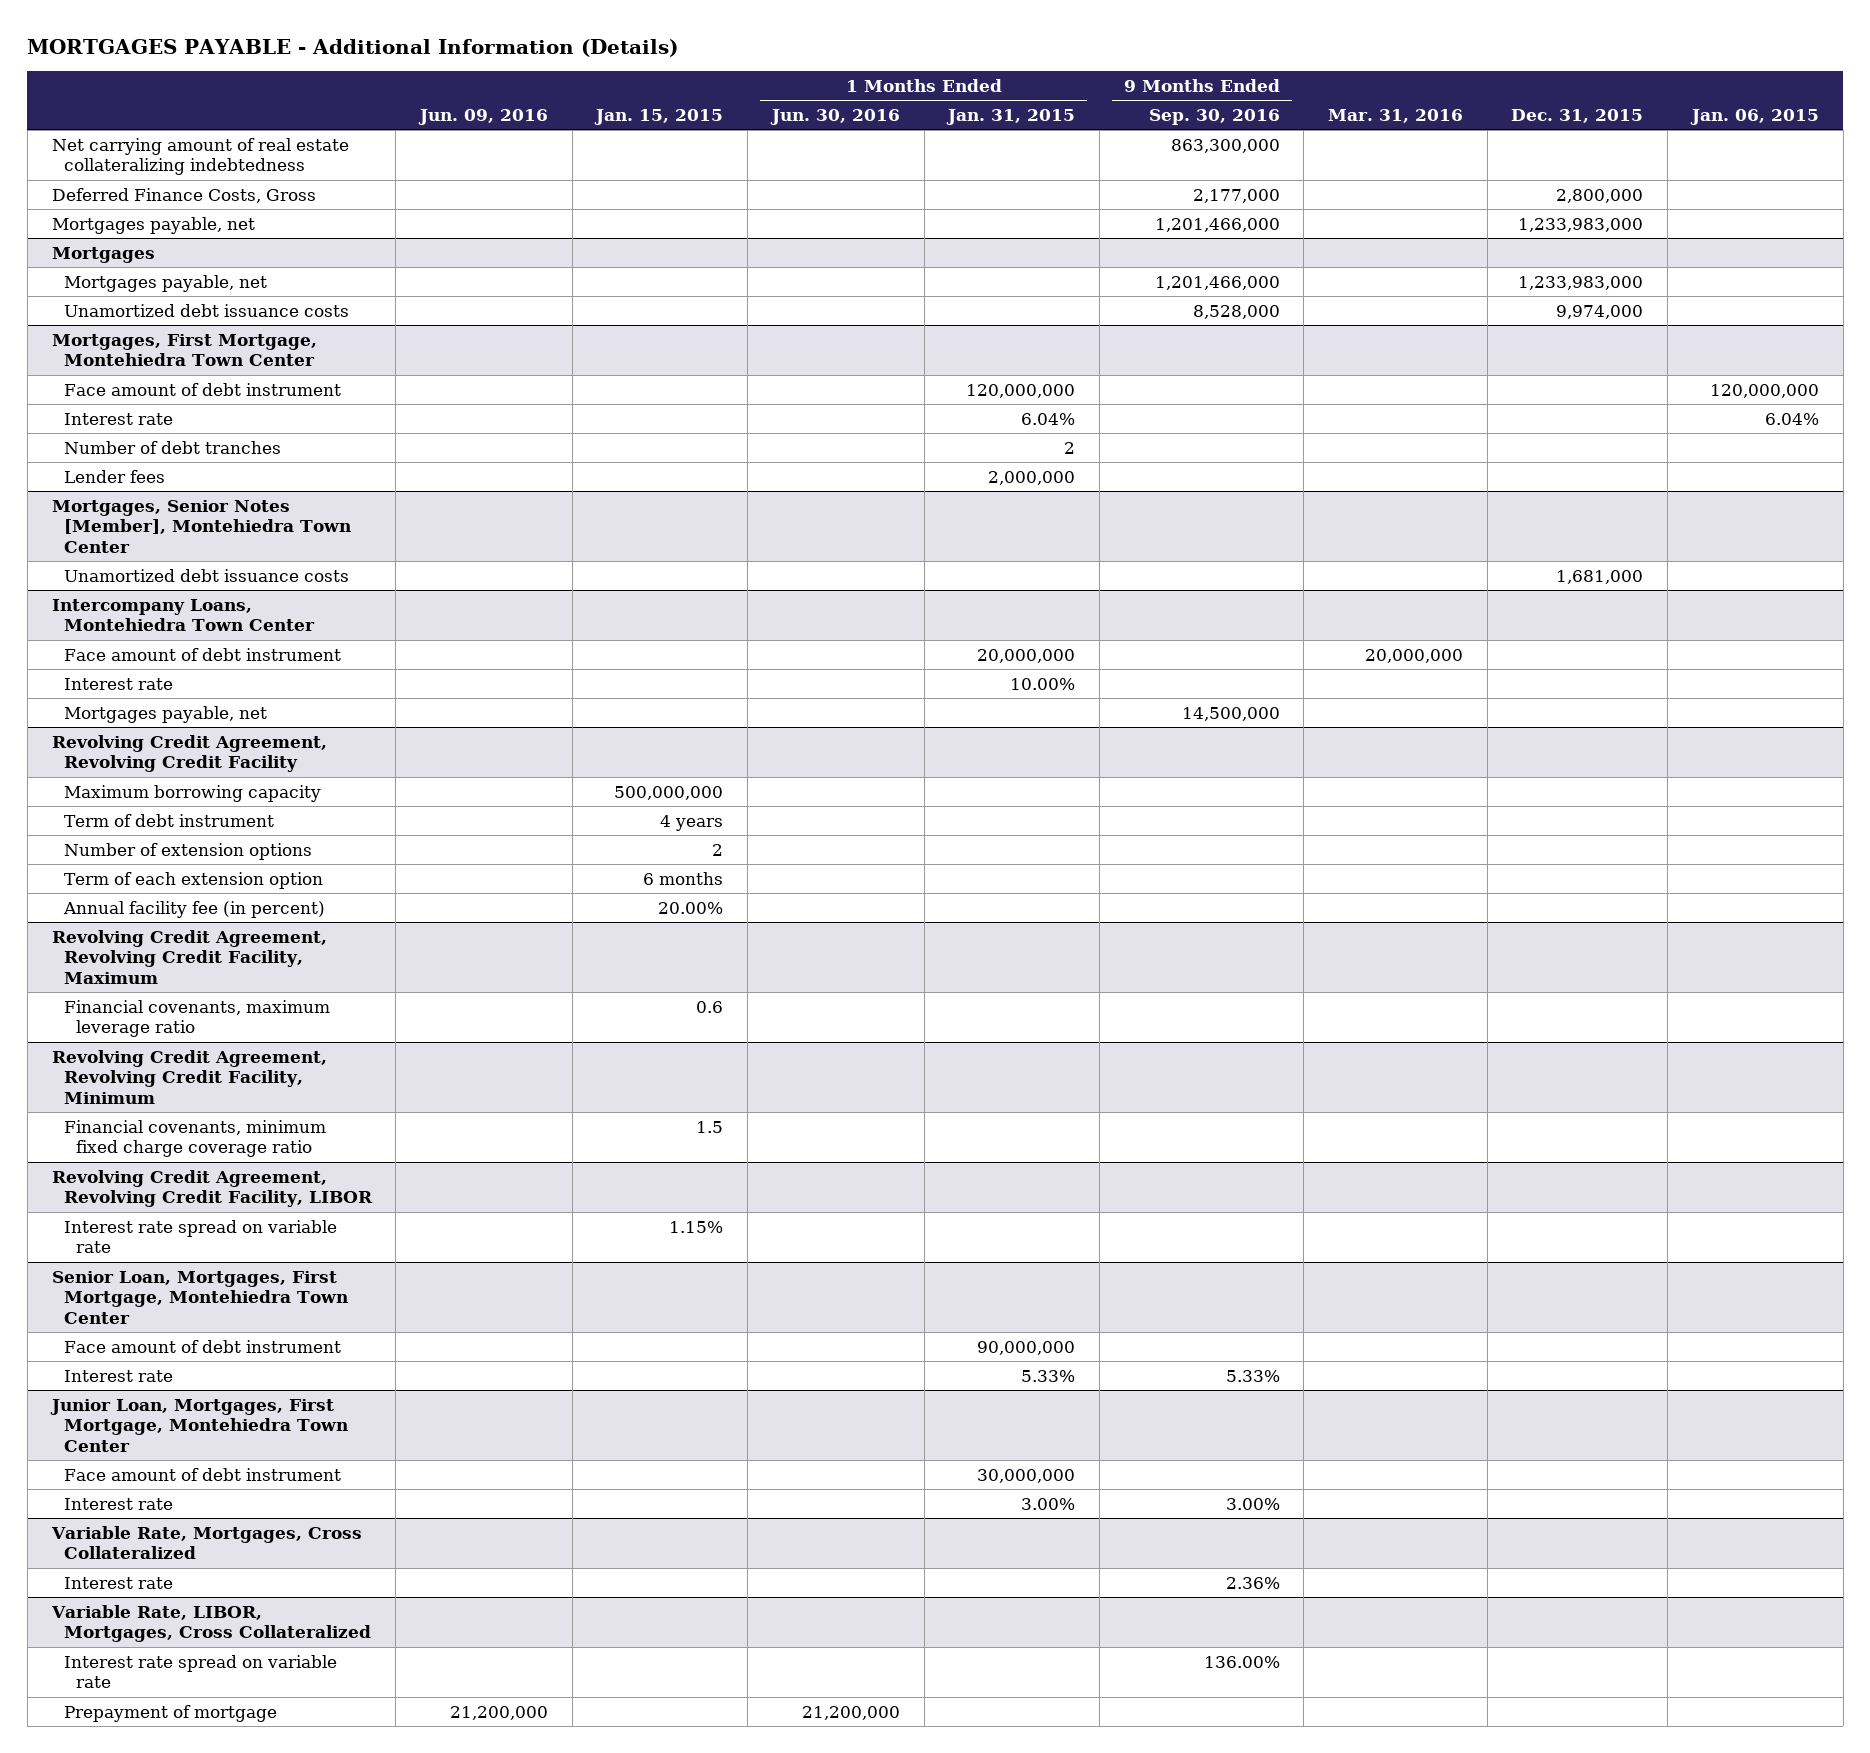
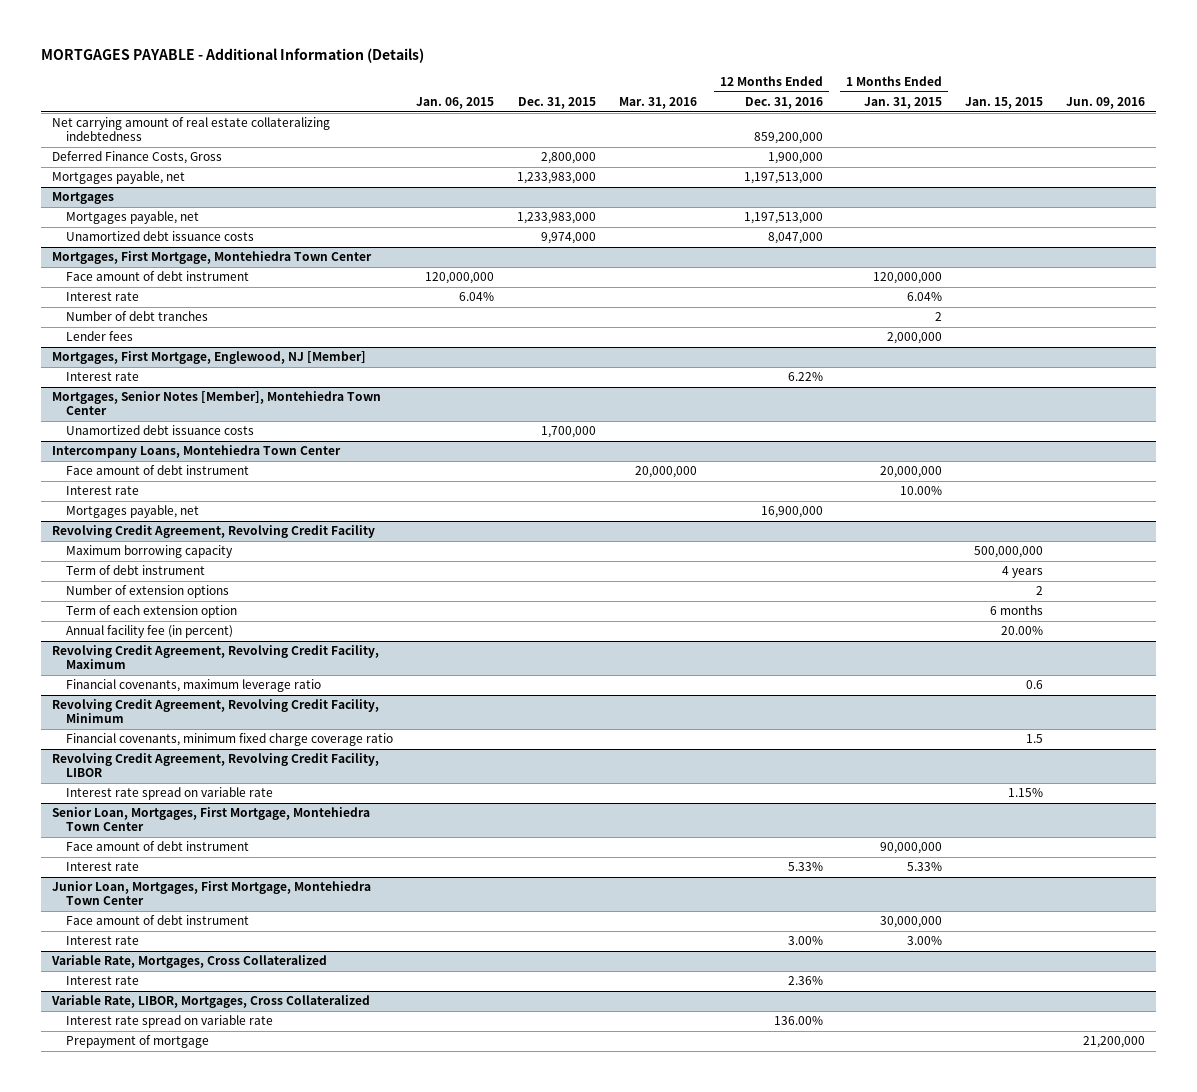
- | Jun. 09, 2016 | Jan. 15, 2015 | 1 Months Ended Jun. 30, 2016 | 1 Months Ended Jan. 31, 2015 | 9 Months Ended Sep. 30, 2016 | Mar. 31, 2016 | Dec. 31, 2015 | Jan. 06, 2015
+ | Jan. 06, 2015 | Dec. 31, 2015 | Mar. 31, 2016 | 12 Months Ended Dec. 31, 2016 | 1 Months Ended Jan. 31, 2015 | Jan. 15, 2015 | Jun. 09, 2016
+ Mortgages, First Mortgage, Englewood, NJ [Member]
+ Interest rate | | | | 6.22% | | |
@ Mortgages, Senior Notes [Member], Montehiedra Town Center
- Unamortized debt issuance costs | | | | | | | 1,681,000 |
+ Unamortized debt issuance costs | | 1,700,000 | | | | |

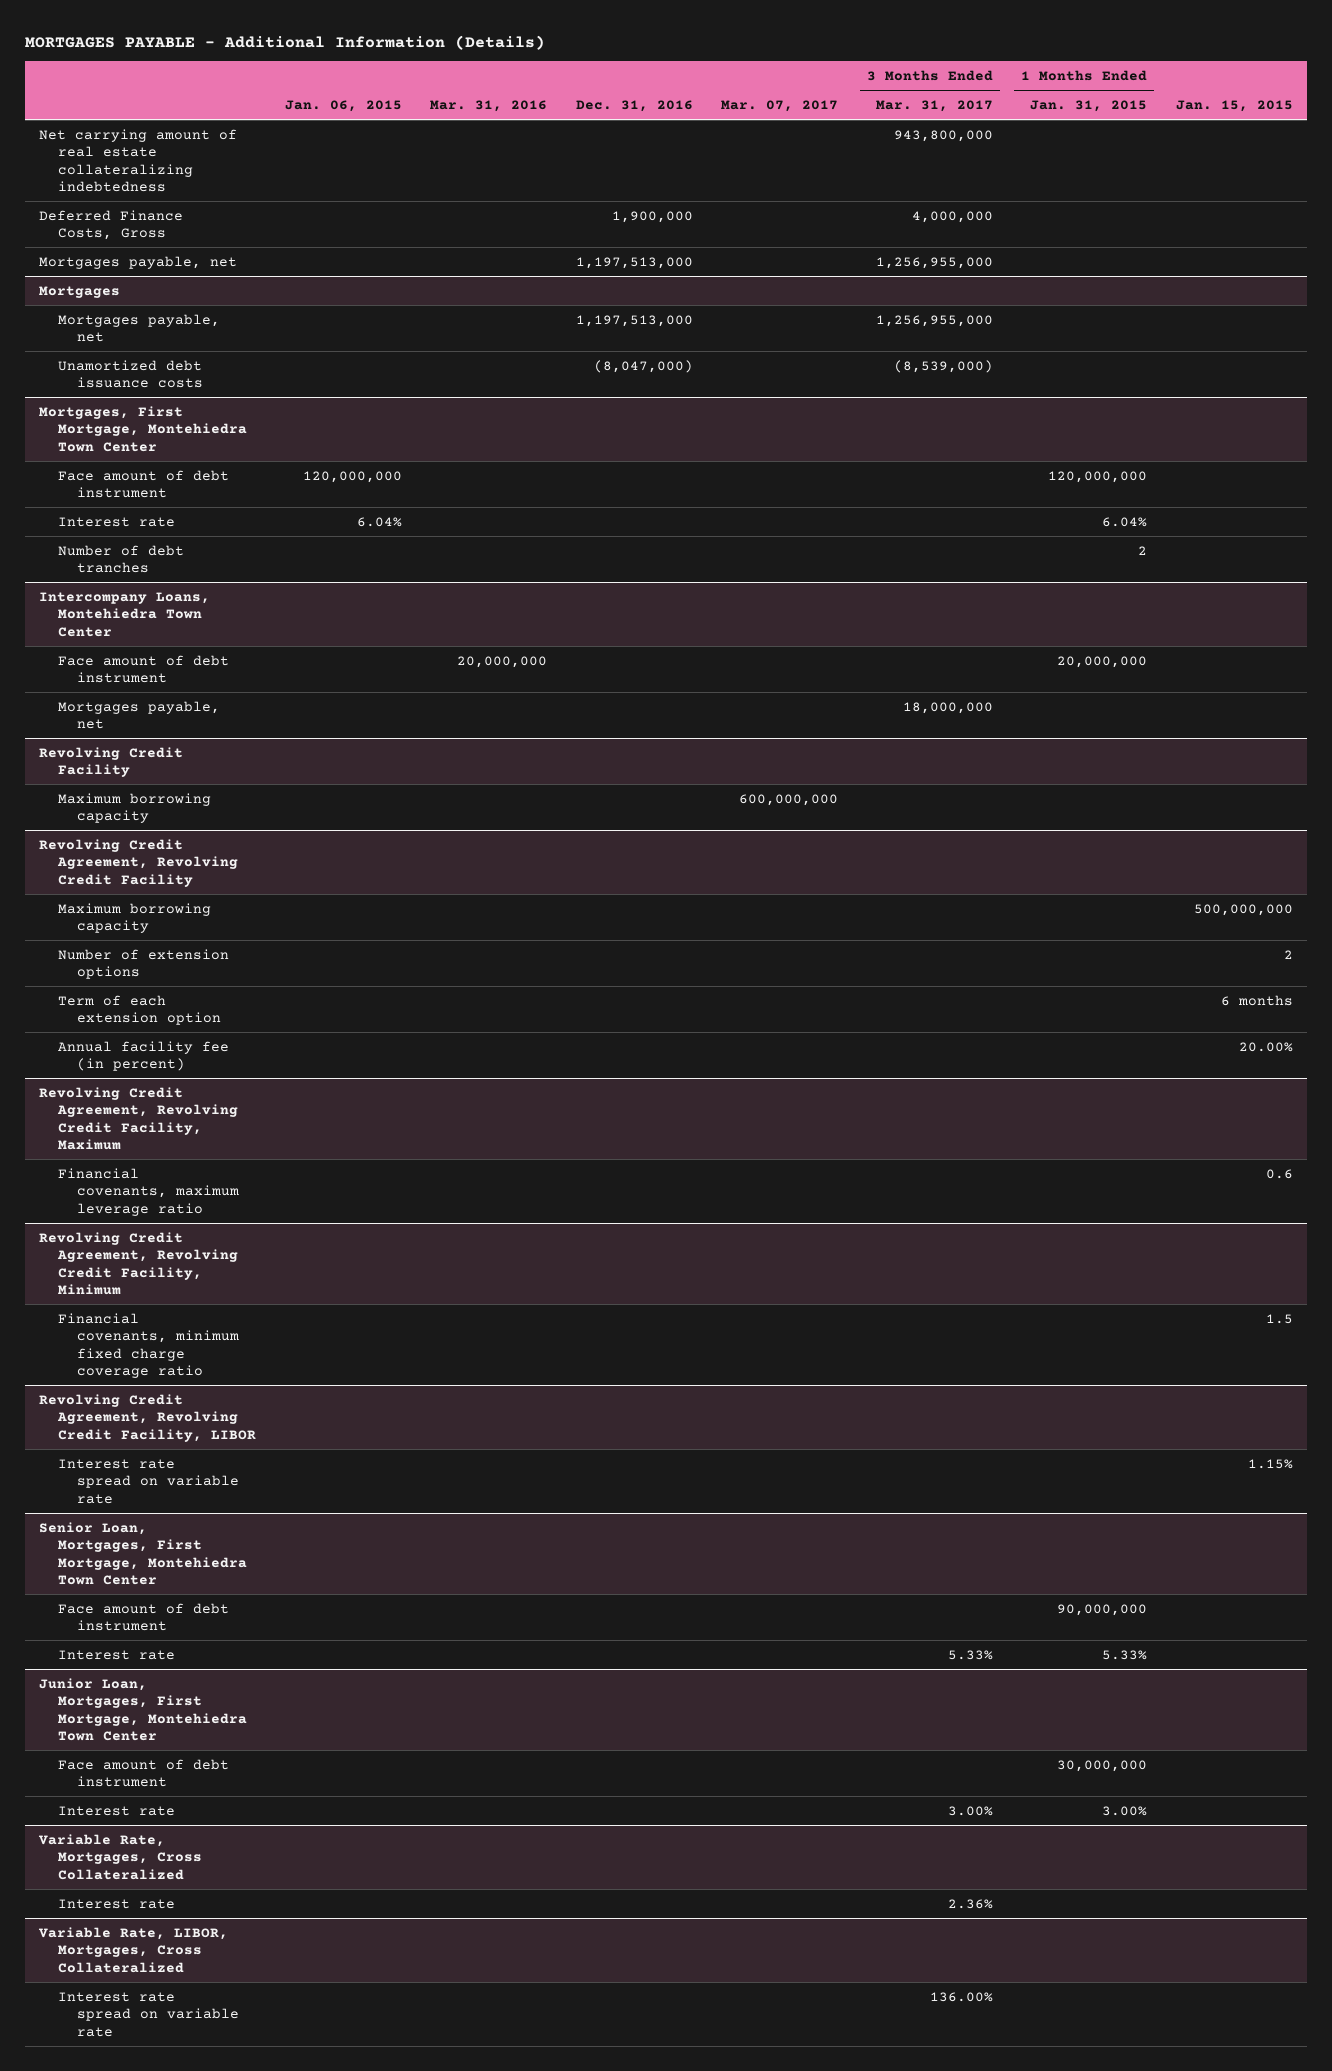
- | Jan. 06, 2015 | Dec. 31, 2015 | Mar. 31, 2016 | 12 Months Ended Dec. 31, 2016 | 1 Months Ended Jan. 31, 2015 | Jan. 15, 2015 | Jun. 09, 2016
+ | Jan. 06, 2015 | Mar. 31, 2016 | Dec. 31, 2016 | Mar. 07, 2017 | 3 Months Ended Mar. 31, 2017 | 1 Months Ended Jan. 31, 2015 | Jan. 15, 2015
@ Mortgages, First Mortgage, Montehiedra Town Center
- Lender fees | | | | | 2,000,000 | |
- Mortgages, First Mortgage, Englewood, NJ [Member]
- Interest rate | | | | 6.22% | | |
- Mortgages, Senior Notes [Member], Montehiedra Town Center
- Unamortized debt issuance costs | | 1,700,000 | | | | |
@ Intercompany Loans, Montehiedra Town Center
- Interest rate | | | | | 10.00% | |
+ Revolving Credit Facility
+ Maximum borrowing capacity | | | | 600,000,000 | | |
@ Revolving Credit Agreement, Revolving Credit Facility
- Term of debt instrument | | | | | | 4 years |
@ Variable Rate, LIBOR, Mortgages, Cross Collateralized
- Prepayment of mortgage | | | | | | | 21,200,000

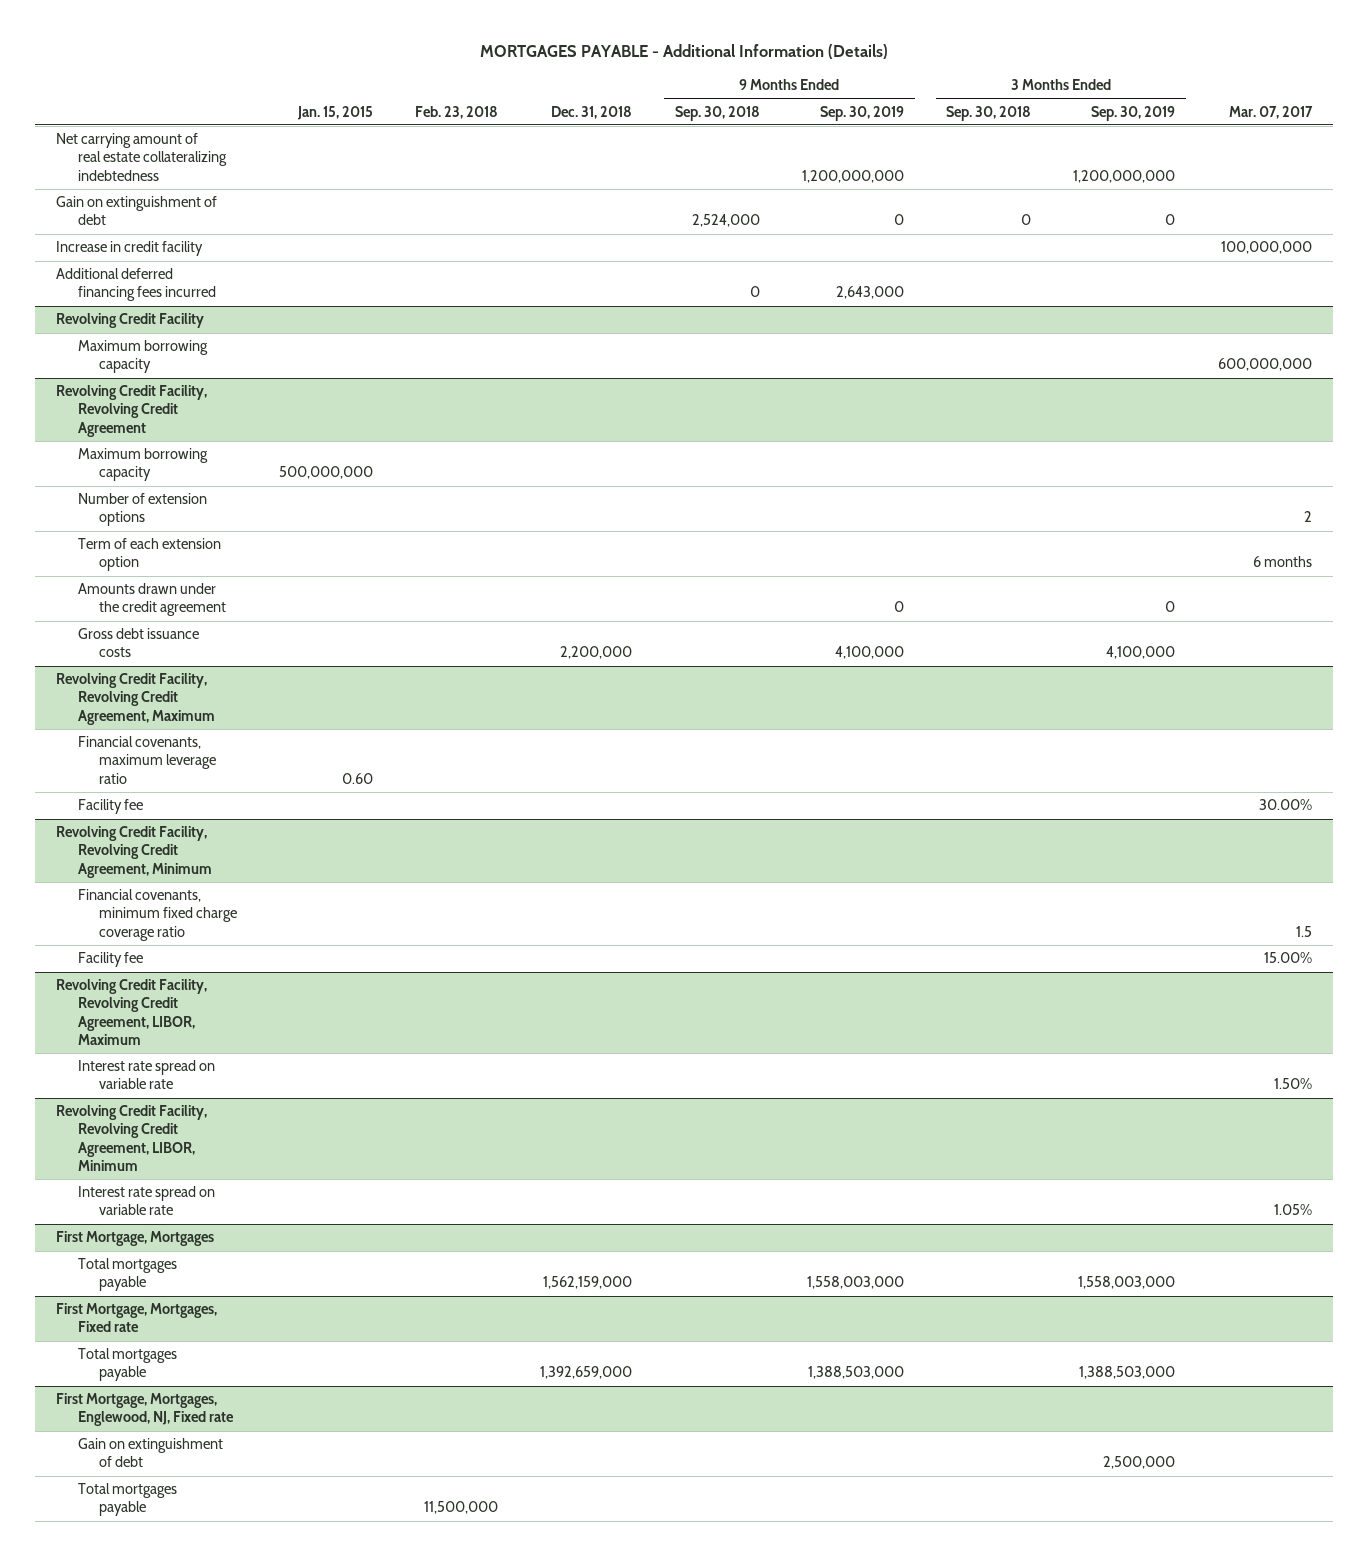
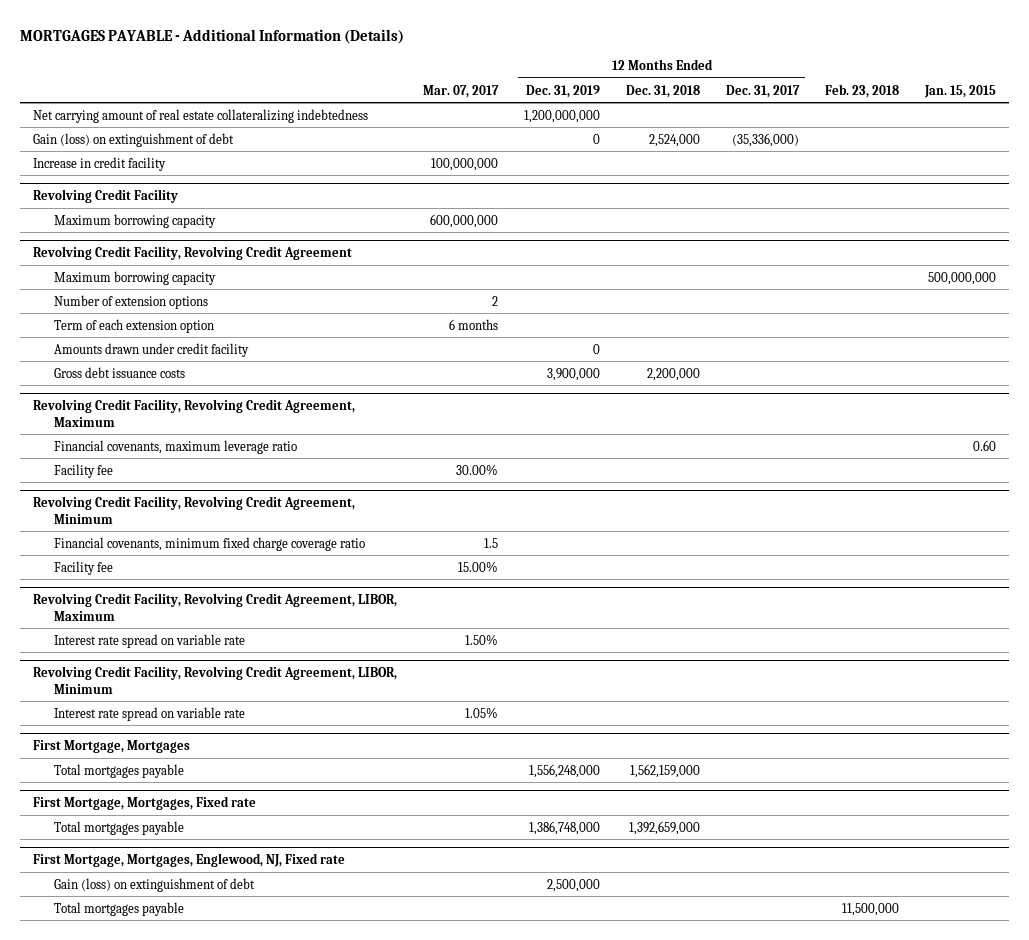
- | Jan. 15, 2015 | Feb. 23, 2018 | Dec. 31, 2018 | 9 Months Ended Sep. 30, 2018 | 9 Months Ended Sep. 30, 2019 | 3 Months Ended Sep. 30, 2018 | 3 Months Ended Sep. 30, 2019 | Mar. 07, 2017
+ | Mar. 07, 2017 | 12 Months Ended Dec. 31, 2019 | 12 Months Ended Dec. 31, 2018 | 12 Months Ended Dec. 31, 2017 | Feb. 23, 2018 | Jan. 15, 2015
- Gain on extinguishment of debt | | | | 2,524,000 | 0 | 0 | 0 |
+ Gain (loss) on extinguishment of debt | | 0 | 2,524,000 | (35,336,000) | |
- Additional deferred financing fees incurred | | | | 0 | 2,643,000 | | |
@ Revolving Credit Facility, Revolving Credit Agreement
- Amounts drawn under the credit agreement | | | | | 0 | | 0 |
+ Amounts drawn under credit facility | | 0 | | | |
@ First Mortgage, Mortgages, Englewood, NJ, Fixed rate
- Gain on extinguishment of debt | | | | | | | 2,500,000 |
+ Gain (loss) on extinguishment of debt | | 2,500,000 | | | |

